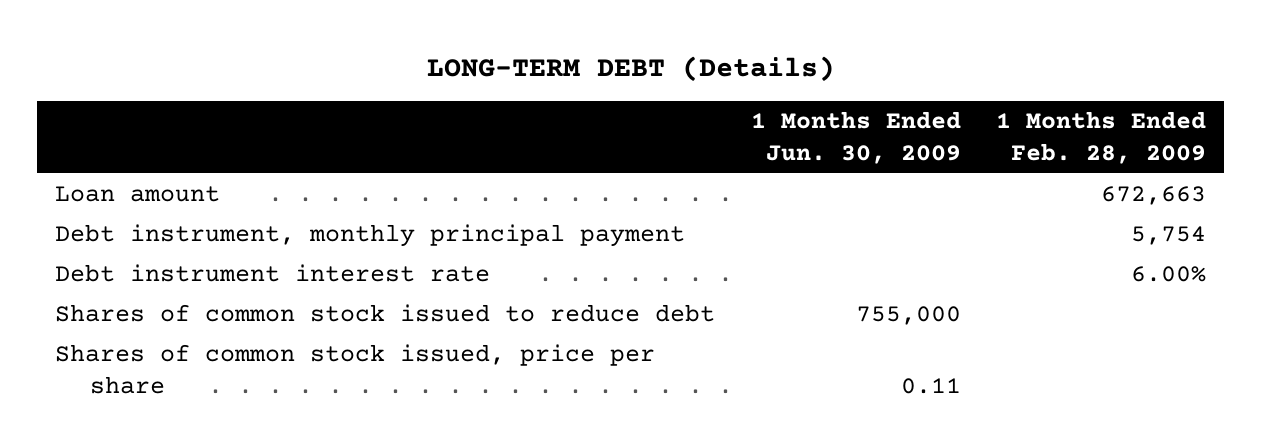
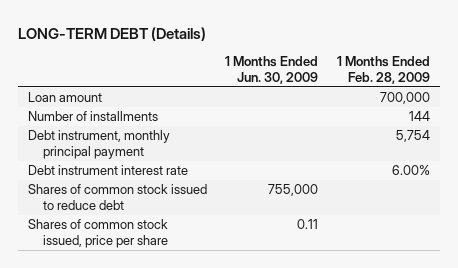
- Loan amount | | 672,663
+ Loan amount | | 700,000
+ Number of installments | | 144

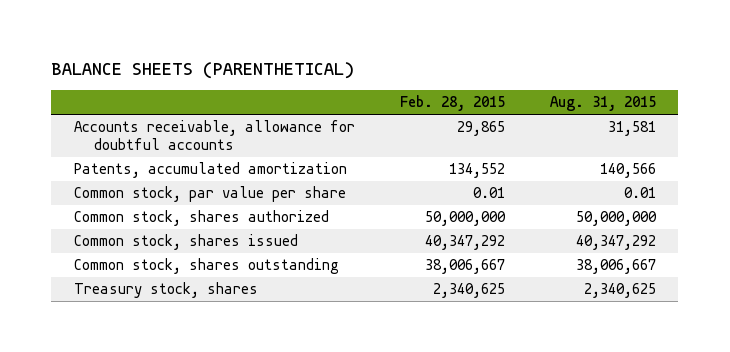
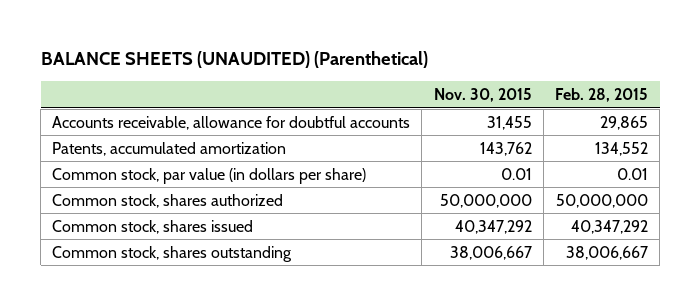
- BALANCE SHEETS (PARENTHETICAL)
+ BALANCE SHEETS (UNAUDITED) (Parenthetical)
- | Feb. 28, 2015 | Aug. 31, 2015
+ | Nov. 30, 2015 | Feb. 28, 2015
- Common stock, par value per share | 0.01 | 0.01
+ Common stock, par value (in dollars per share) | 0.01 | 0.01
- Treasury stock, shares | 2,340,625 | 2,340,625

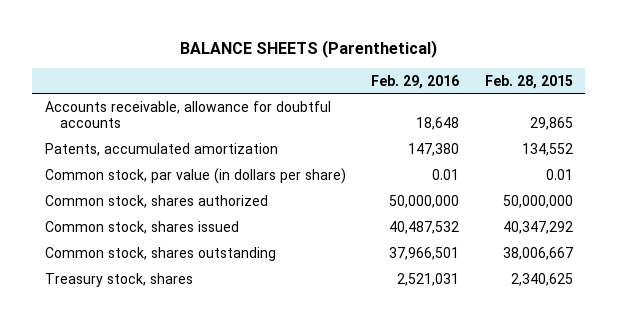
- BALANCE SHEETS (UNAUDITED) (Parenthetical)
+ BALANCE SHEETS (Parenthetical)
- | Nov. 30, 2015 | Feb. 28, 2015
+ | Feb. 29, 2016 | Feb. 28, 2015
+ Treasury stock, shares | 2,521,031 | 2,340,625

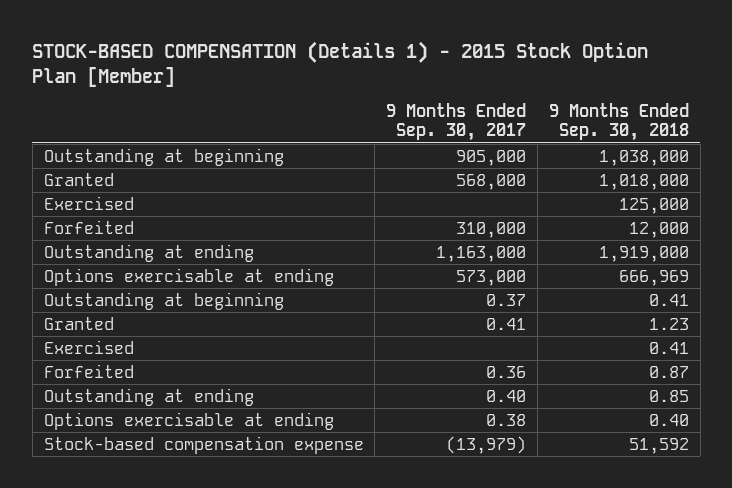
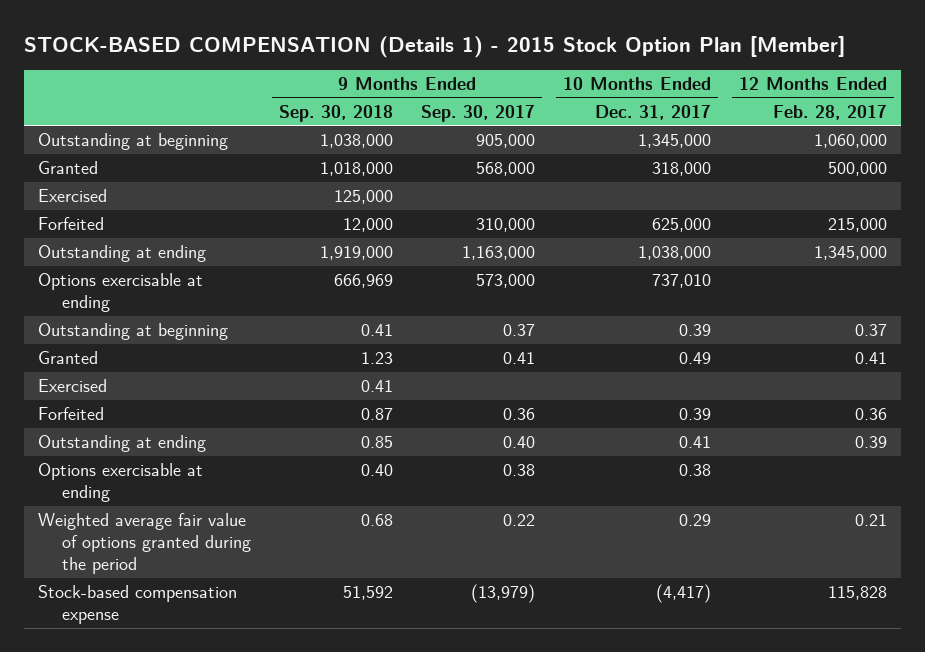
- | 9 Months Ended Sep. 30, 2017 | 9 Months Ended Sep. 30, 2018
+ | 9 Months Ended Sep. 30, 2018 | 9 Months Ended Sep. 30, 2017 | 10 Months Ended Dec. 31, 2017 | 12 Months Ended Feb. 28, 2017
+ Weighted average fair value of options granted during the period | 0.68 | 0.22 | 0.29 | 0.21

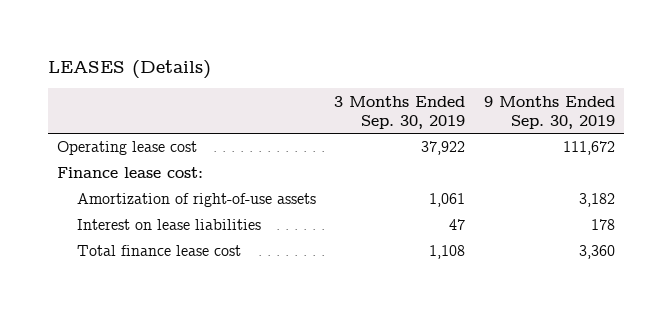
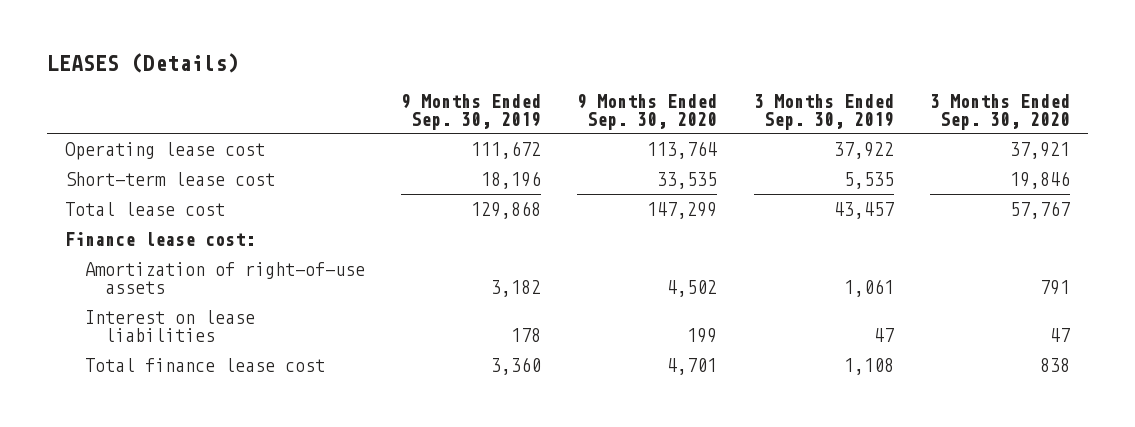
- | 3 Months Ended Sep. 30, 2019 | 9 Months Ended Sep. 30, 2019
+ | 9 Months Ended Sep. 30, 2019 | 9 Months Ended Sep. 30, 2020 | 3 Months Ended Sep. 30, 2019 | 3 Months Ended Sep. 30, 2020
+ Short-term lease cost | 18,196 | 33,535 | 5,535 | 19,846
+ Total lease cost | 129,868 | 147,299 | 43,457 | 57,767

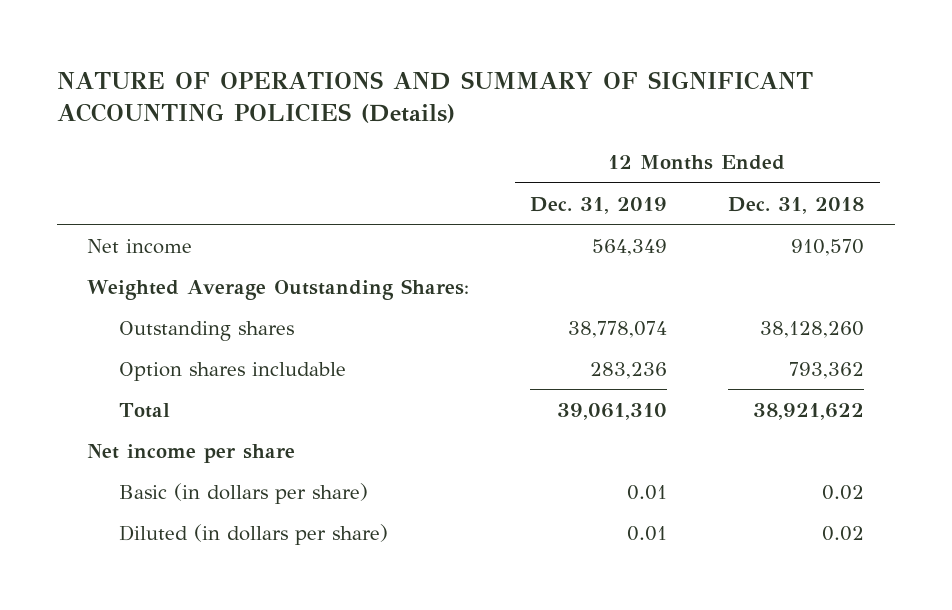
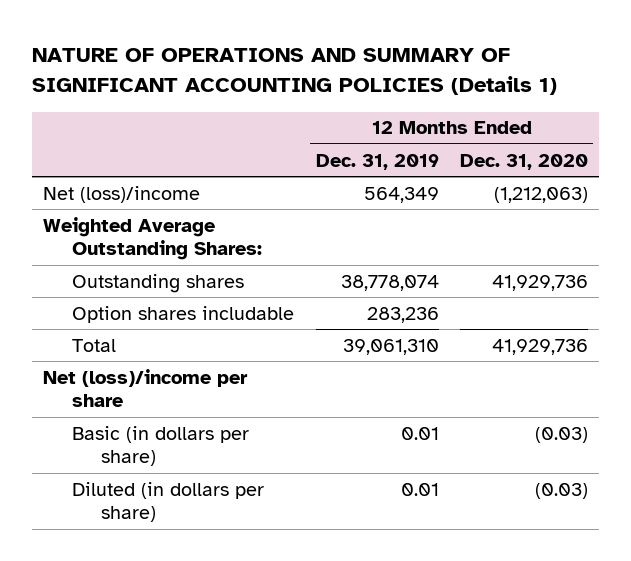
- NATURE OF OPERATIONS AND SUMMARY OF SIGNIFICANT ACCOUNTING POLICIES (Details)
+ NATURE OF OPERATIONS AND SUMMARY OF SIGNIFICANT ACCOUNTING POLICIES (Details 1)
- | 12 Months Ended Dec. 31, 2019 | 12 Months Ended Dec. 31, 2018
+ | 12 Months Ended Dec. 31, 2019 | 12 Months Ended Dec. 31, 2020
- Net income | 564,349 | 910,570
+ Net (loss)/income | 564,349 | (1,212,063)
- Net income per share
+ Net (loss)/income per share

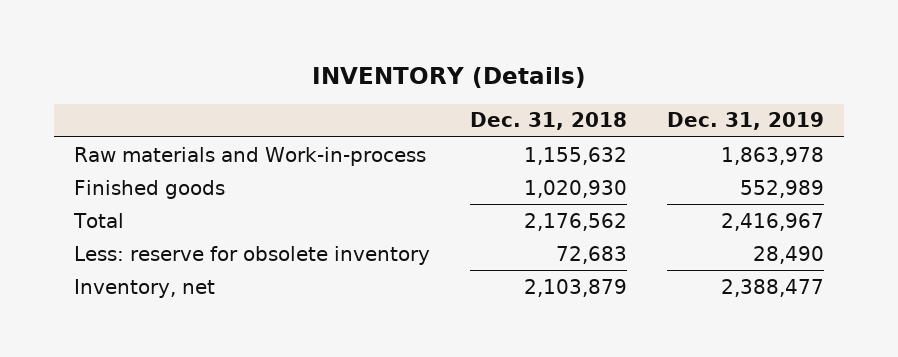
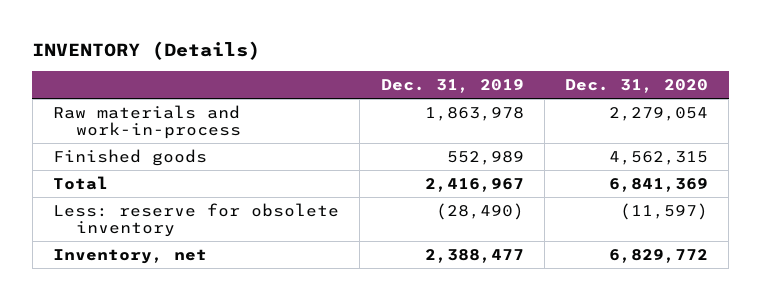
- | Dec. 31, 2018 | Dec. 31, 2019
+ | Dec. 31, 2019 | Dec. 31, 2020
- Raw materials and Work-in-process | 1,155,632 | 1,863,978
+ Raw materials and work-in-process | 1,863,978 | 2,279,054
- Less: reserve for obsolete inventory | 72,683 | 28,490
+ Less: reserve for obsolete inventory | (28,490) | (11,597)

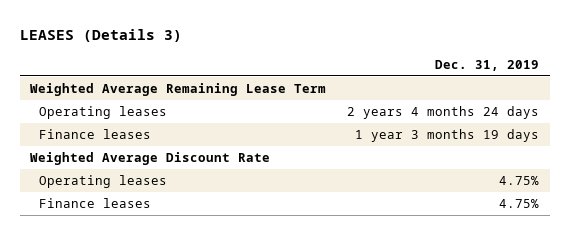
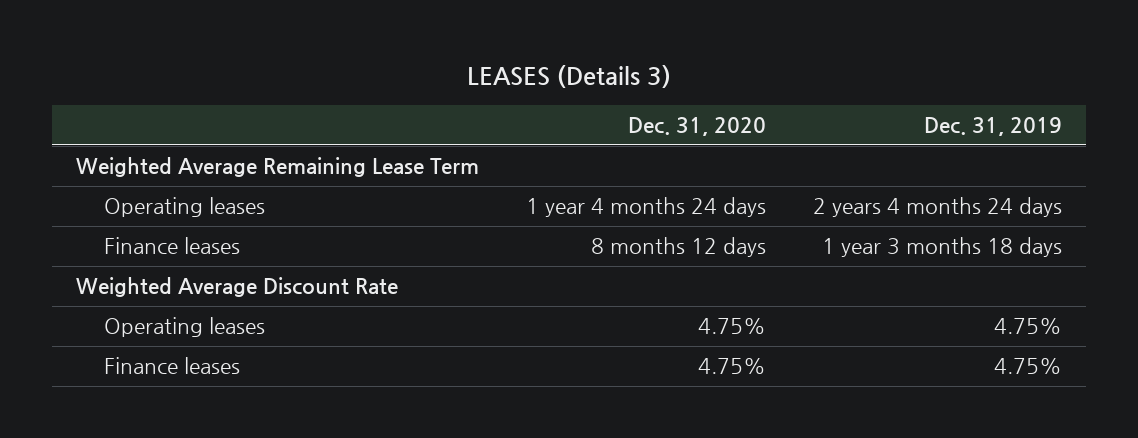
- | Dec. 31, 2019
+ | Dec. 31, 2020 | Dec. 31, 2019
- Finance leases | 1 year 3 months 19 days
+ Finance leases | 8 months 12 days | 1 year 3 months 18 days

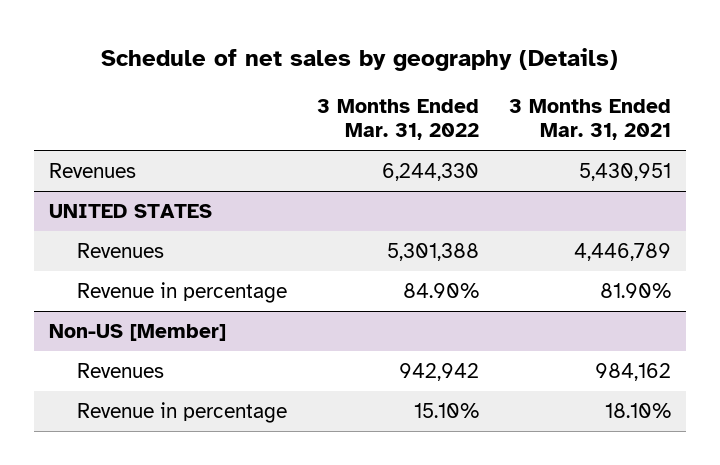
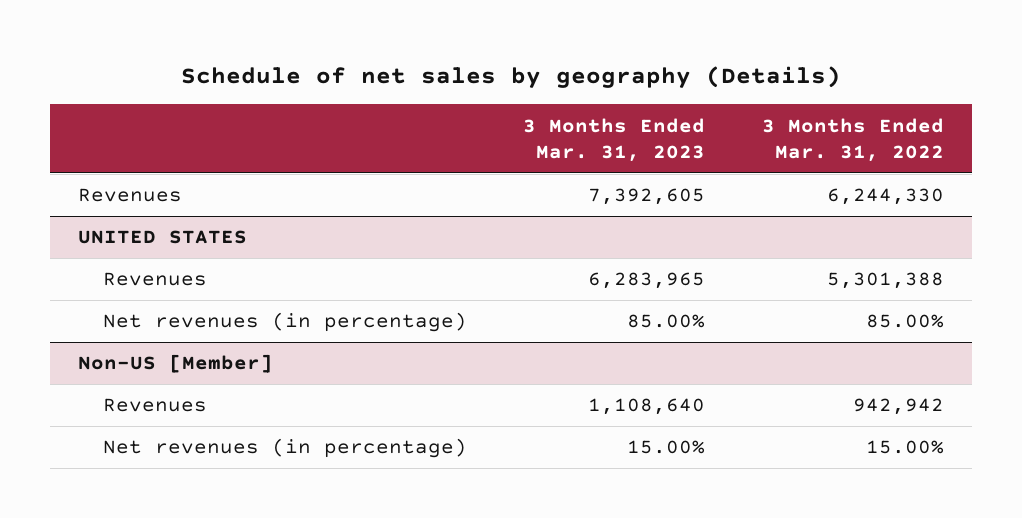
- | 3 Months Ended Mar. 31, 2022 | 3 Months Ended Mar. 31, 2021
+ | 3 Months Ended Mar. 31, 2023 | 3 Months Ended Mar. 31, 2022
@ UNITED STATES
- Revenue in percentage | 84.90% | 81.90%
+ Net revenues (in percentage) | 85.00% | 85.00%
@ Non-US [Member]
- Revenue in percentage | 15.10% | 18.10%
+ Net revenues (in percentage) | 15.00% | 15.00%

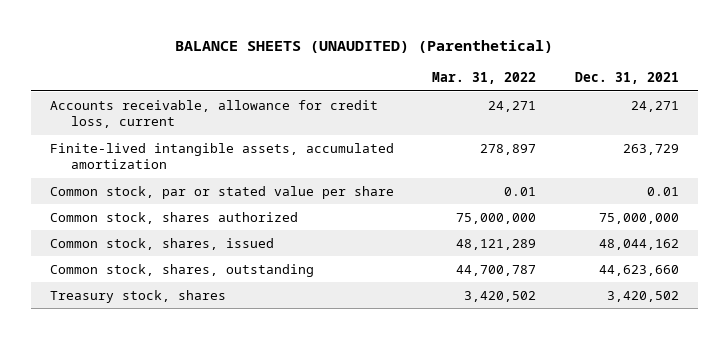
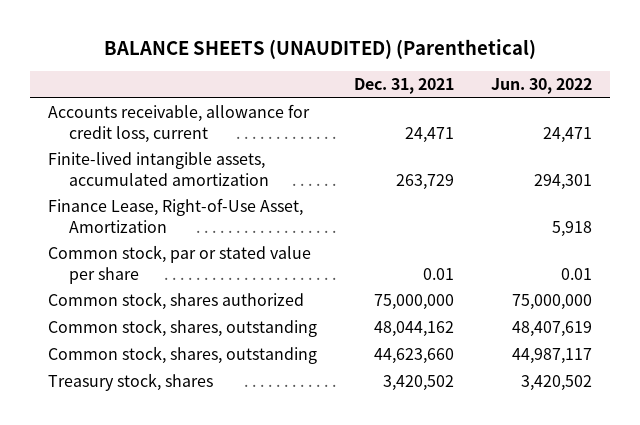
- | Mar. 31, 2022 | Dec. 31, 2021
+ | Dec. 31, 2021 | Jun. 30, 2022
- Accounts receivable, allowance for credit loss, current | 24,271 | 24,271
+ Accounts receivable, allowance for credit loss, current | 24,471 | 24,471
+ Finance Lease, Right-of-Use Asset, Amortization | | 5,918
- Common stock, shares, issued | 48,121,289 | 48,044,162
+ Common stock, shares, outstanding | 48,044,162 | 48,407,619

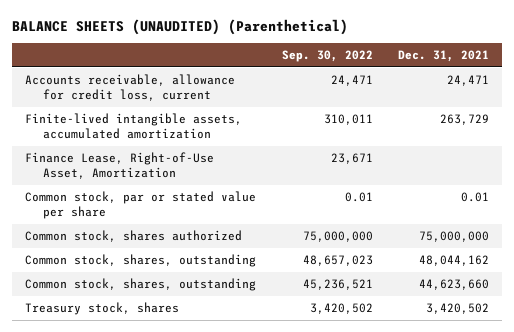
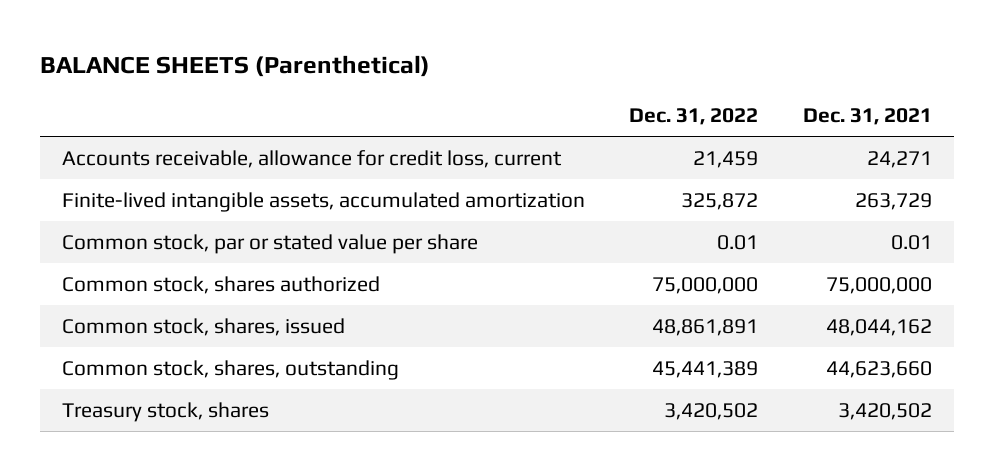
- BALANCE SHEETS (UNAUDITED) (Parenthetical)
+ BALANCE SHEETS (Parenthetical)
- | Sep. 30, 2022 | Dec. 31, 2021
+ | Dec. 31, 2022 | Dec. 31, 2021
- Accounts receivable, allowance for credit loss, current | 24,471 | 24,471
+ Accounts receivable, allowance for credit loss, current | 21,459 | 24,271
- Finance Lease, Right-of-Use Asset, Amortization | 23,671 |
- Common stock, shares, outstanding | 48,657,023 | 48,044,162
+ Common stock, shares, issued | 48,861,891 | 48,044,162

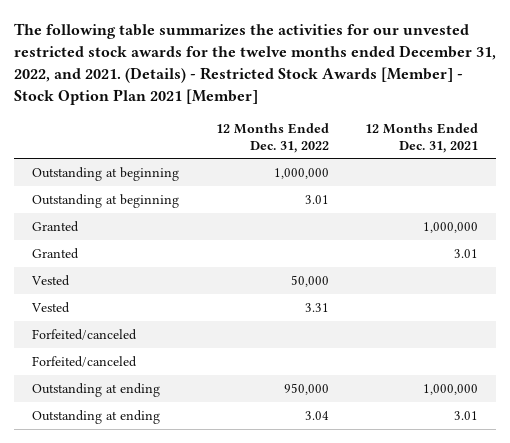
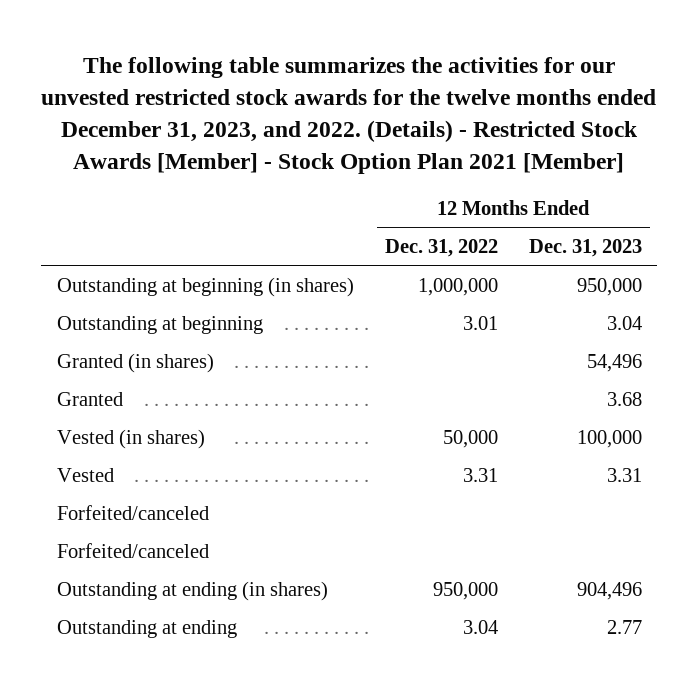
- The following table summarizes the activities for our unvested restricted stock awards for the twelve months ended December 31, 2022, and 2021. (Details) - Restricted Stock Awards [Member] - Stock Option Plan 2021 [Member]
+ The following table summarizes the activities for our unvested restricted stock awards for the twelve months ended December 31, 2023, and 2022. (Details) - Restricted Stock Awards [Member] - Stock Option Plan 2021 [Member]
- | 12 Months Ended Dec. 31, 2022 | 12 Months Ended Dec. 31, 2021
+ | 12 Months Ended Dec. 31, 2022 | 12 Months Ended Dec. 31, 2023
- Outstanding at beginning | 1,000,000 |
+ Outstanding at beginning (in shares) | 1,000,000 | 950,000
- Granted | | 1,000,000
+ Granted (in shares) | | 54,496
- Vested | 50,000 |
+ Vested (in shares) | 50,000 | 100,000
- Outstanding at ending | 950,000 | 1,000,000
+ Outstanding at ending (in shares) | 950,000 | 904,496

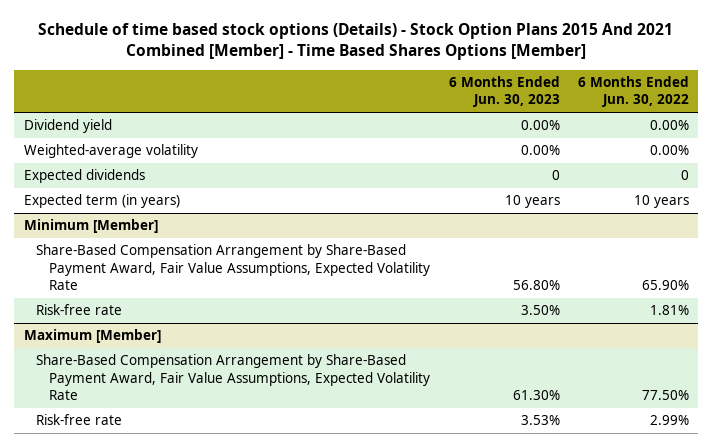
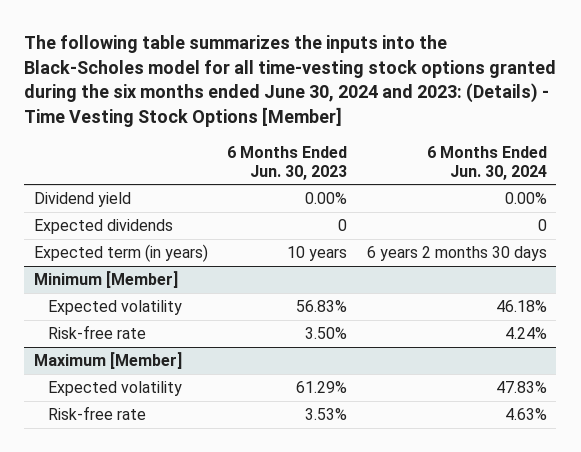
- Schedule of time based stock options (Details) - Stock Option Plans 2015 And 2021 Combined [Member] - Time Based Shares Options [Member]
+ The following table summarizes the inputs into the Black-Scholes model for all time-vesting stock options granted during the six months ended June 30, 2024 and 2023: (Details) - Time Vesting Stock Options [Member]
- | 6 Months Ended Jun. 30, 2023 | 6 Months Ended Jun. 30, 2022
+ | 6 Months Ended Jun. 30, 2023 | 6 Months Ended Jun. 30, 2024
- Weighted-average volatility | 0.00% | 0.00%
@ Minimum [Member]
- Share-Based Compensation Arrangement by Share-Based Payment Award, Fair Value Assumptions, Expected Volatility Rate | 56.80% | 65.90%
+ Expected volatility | 56.83% | 46.18%
@ Maximum [Member]
- Share-Based Compensation Arrangement by Share-Based Payment Award, Fair Value Assumptions, Expected Volatility Rate | 61.30% | 77.50%
+ Expected volatility | 61.29% | 47.83%

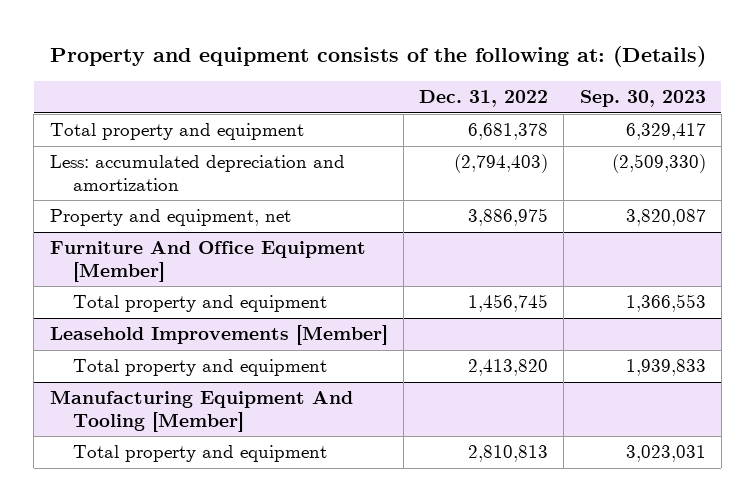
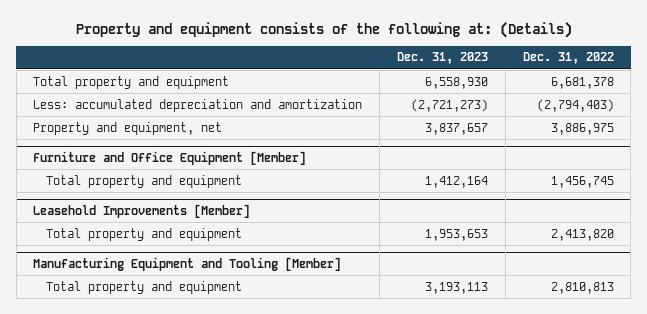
- | Dec. 31, 2022 | Sep. 30, 2023
+ | Dec. 31, 2023 | Dec. 31, 2022
- Furniture And Office Equipment [Member]
+ Furniture and Office Equipment [Member]
- Manufacturing Equipment And Tooling [Member]
+ Manufacturing Equipment and Tooling [Member]

